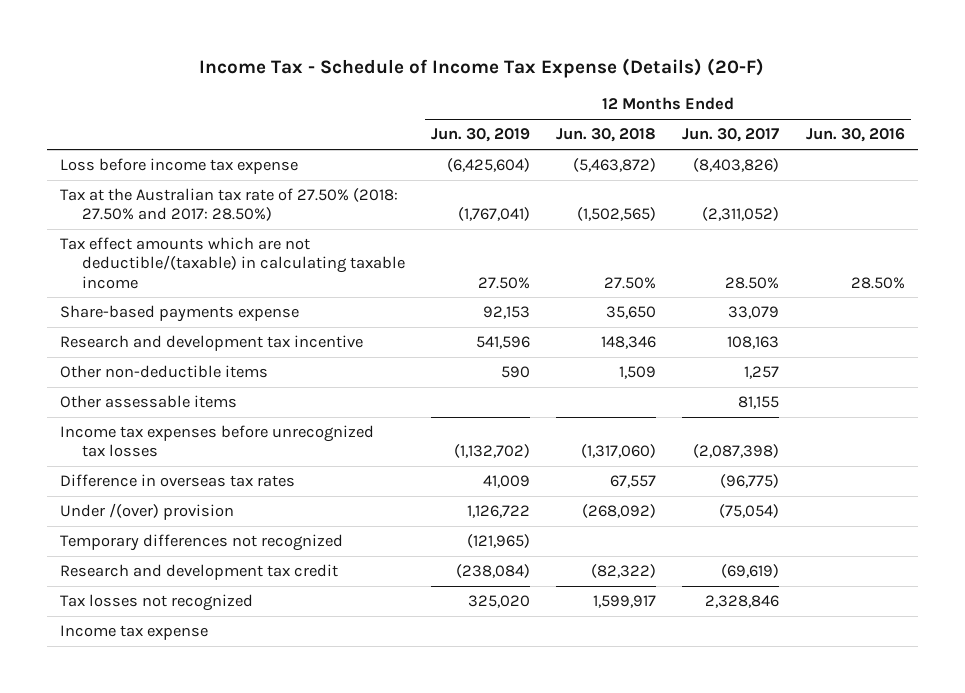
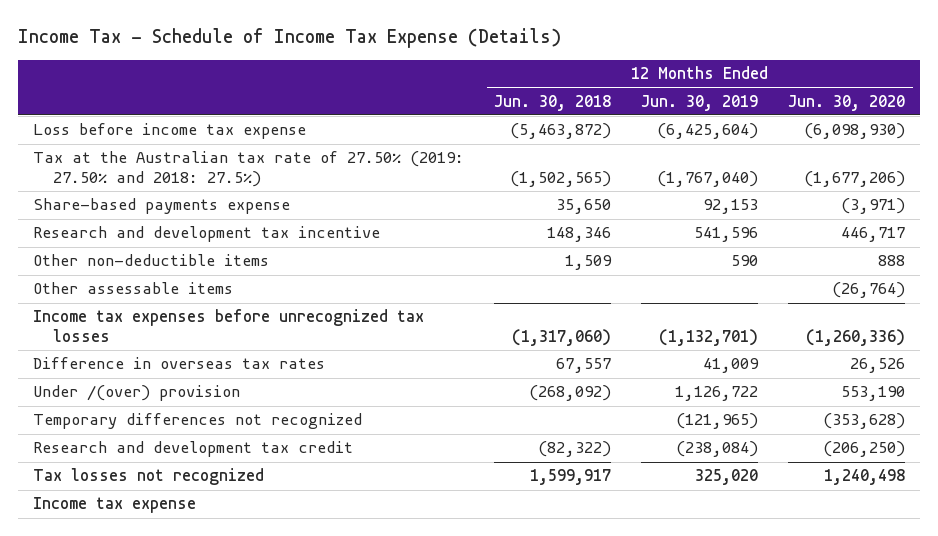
- Income Tax - Schedule of Income Tax Expense (Details) (20-F)
+ Income Tax - Schedule of Income Tax Expense (Details)
- | 12 Months Ended Jun. 30, 2019 | 12 Months Ended Jun. 30, 2018 | 12 Months Ended Jun. 30, 2017 | 12 Months Ended Jun. 30, 2016
+ | 12 Months Ended Jun. 30, 2018 | 12 Months Ended Jun. 30, 2019 | 12 Months Ended Jun. 30, 2020
- Tax at the Australian tax rate of 27.50% (2018: 27.50% and 2017: 28.50%) | (1,767,041) | (1,502,565) | (2,311,052) |
- Tax effect amounts which are not deductible/(taxable) in calculating taxable income | 27.50% | 27.50% | 28.50% | 28.50%
+ Tax at the Australian tax rate of 27.50% (2019: 27.50% and 2018: 27.5%) | (1,502,565) | (1,767,040) | (1,677,206)
- Income tax expenses before unrecognized tax losses | (1,132,702) | (1,317,060) | (2,087,398) |
+ Income tax expenses before unrecognized tax losses | (1,317,060) | (1,132,701) | (1,260,336)

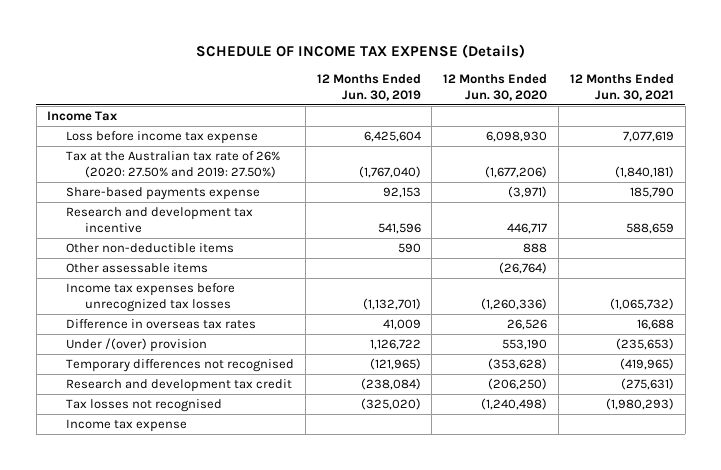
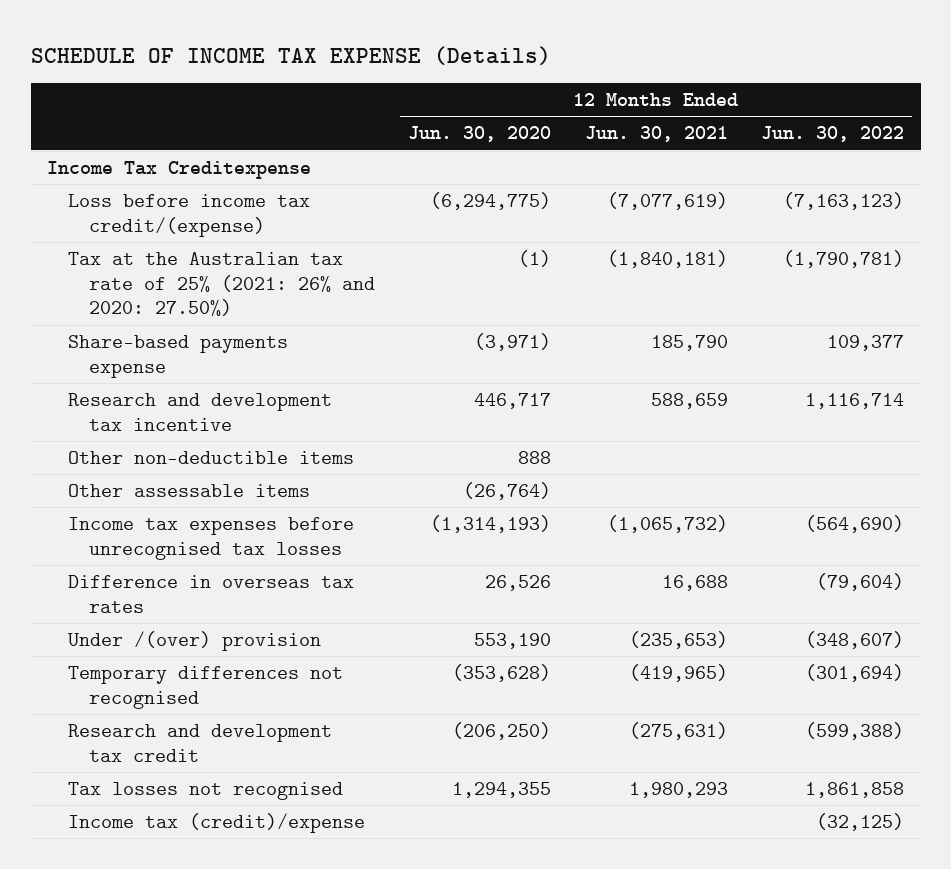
- | 12 Months Ended Jun. 30, 2019 | 12 Months Ended Jun. 30, 2020 | 12 Months Ended Jun. 30, 2021
+ | 12 Months Ended Jun. 30, 2020 | 12 Months Ended Jun. 30, 2021 | 12 Months Ended Jun. 30, 2022
- Income Tax
- Loss before income tax expense | 6,425,604 | 6,098,930 | 7,077,619
- Tax at the Australian tax rate of 26% (2020: 27.50% and 2019: 27.50%) | (1,767,040) | (1,677,206) | (1,840,181)
+ Income Tax Creditexpense
+ Loss before income tax credit/(expense) | (6,294,775) | (7,077,619) | (7,163,123)
+ Tax at the Australian tax rate of 25% (2021: 26% and 2020: 27.50%) | (1) | (1,840,181) | (1,790,781)
- Income tax expenses before unrecognized tax losses | (1,132,701) | (1,260,336) | (1,065,732)
+ Income tax expenses before unrecognised tax losses | (1,314,193) | (1,065,732) | (564,690)
- Tax losses not recognised | (325,020) | (1,240,498) | (1,980,293)
- Income tax expense
+ Tax losses not recognised | 1,294,355 | 1,980,293 | 1,861,858
+ Income tax (credit)/expense | | | (32,125)

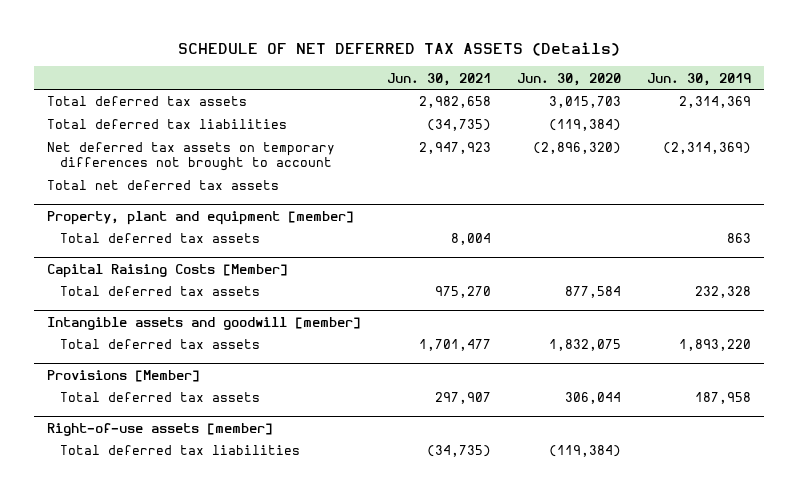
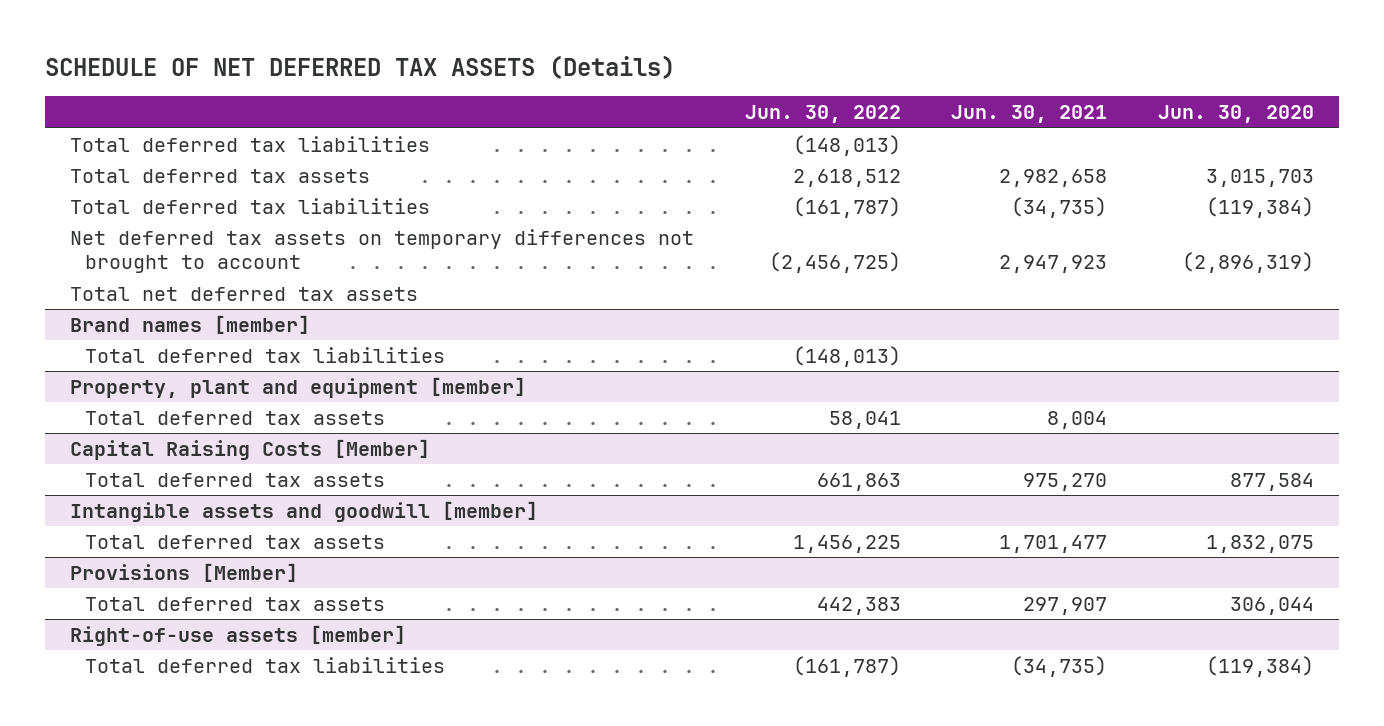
- | Jun. 30, 2021 | Jun. 30, 2020 | Jun. 30, 2019
+ | Jun. 30, 2022 | Jun. 30, 2021 | Jun. 30, 2020
+ Total deferred tax liabilities | (148,013) | |
- Net deferred tax assets on temporary differences not brought to account | 2,947,923 | (2,896,320) | (2,314,369)
+ Net deferred tax assets on temporary differences not brought to account | (2,456,725) | 2,947,923 | (2,896,319)
+ Brand names [member]
+ Total deferred tax liabilities | (148,013) | |

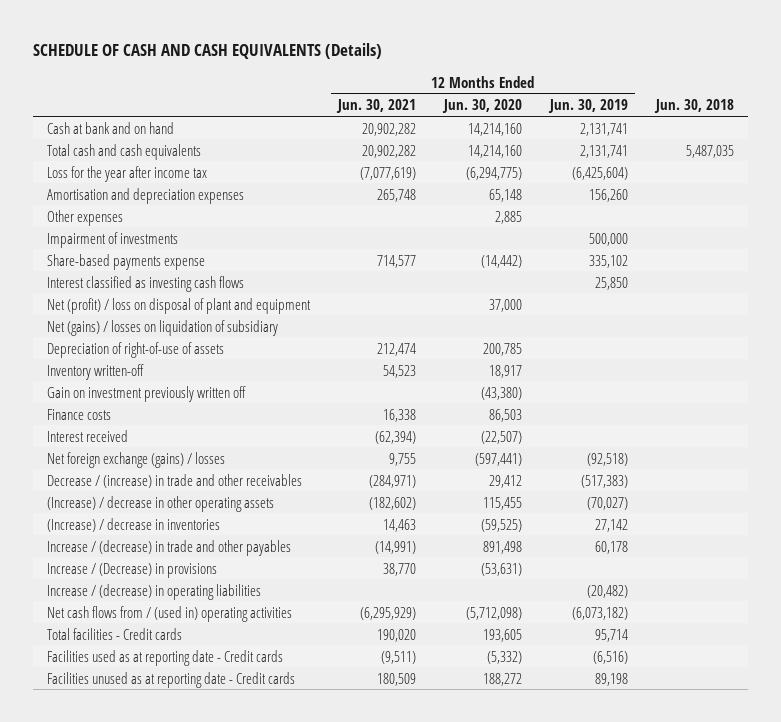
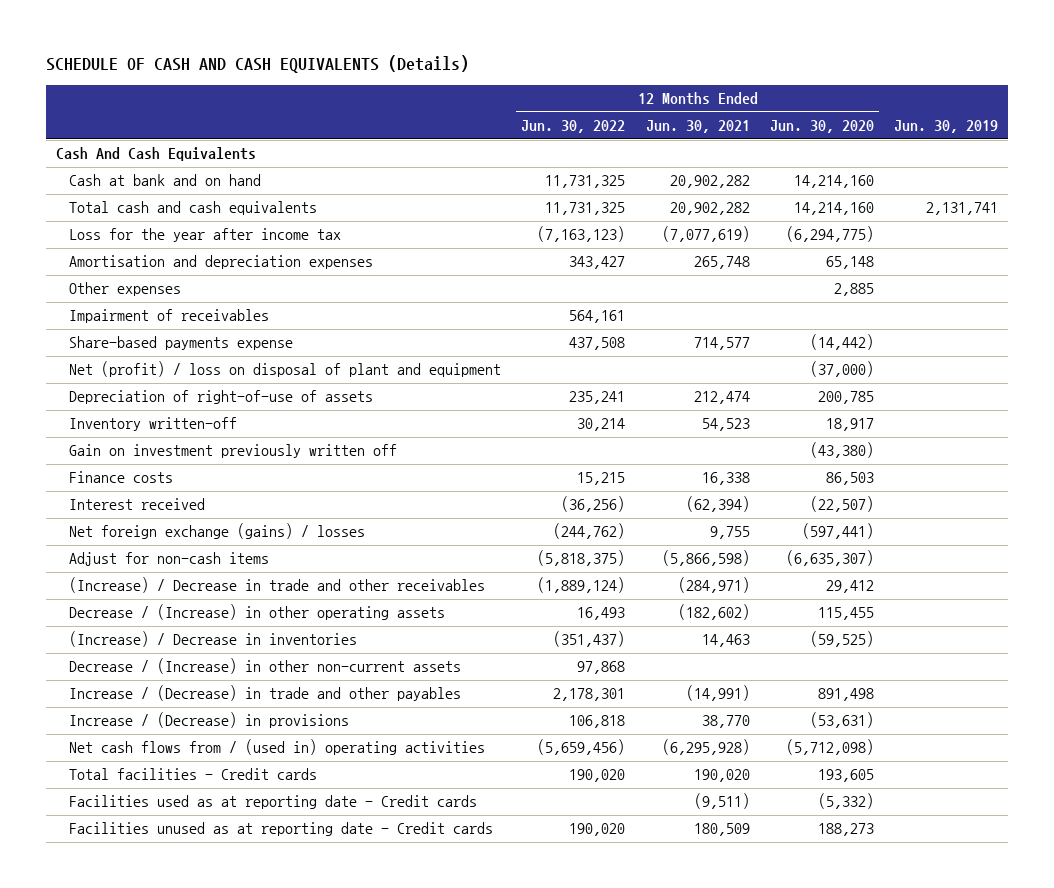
- | 12 Months Ended Jun. 30, 2021 | 12 Months Ended Jun. 30, 2020 | 12 Months Ended Jun. 30, 2019 | Jun. 30, 2018
+ | 12 Months Ended Jun. 30, 2022 | 12 Months Ended Jun. 30, 2021 | 12 Months Ended Jun. 30, 2020 | Jun. 30, 2019
+ Cash And Cash Equivalents
- Impairment of investments | | | 500,000 |
+ Impairment of receivables | 564,161 | | |
- Interest classified as investing cash flows | | | 25,850 |
- Net (profit) / loss on disposal of plant and equipment | | 37,000 | |
- Net (gains) / losses on liquidation of subsidiary
+ Net (profit) / loss on disposal of plant and equipment | | | (37,000) |
- Decrease / (increase) in trade and other receivables | (284,971) | 29,412 | (517,383) |
- (Increase) / decrease in other operating assets | (182,602) | 115,455 | (70,027) |
- (Increase) / decrease in inventories | 14,463 | (59,525) | 27,142 |
- Increase / (decrease) in trade and other payables | (14,991) | 891,498 | 60,178 |
+ Adjust for non-cash items | (5,818,375) | (5,866,598) | (6,635,307) |
+ (Increase) / Decrease in trade and other receivables | (1,889,124) | (284,971) | 29,412 |
+ Decrease / (Increase) in other operating assets | 16,493 | (182,602) | 115,455 |
+ (Increase) / Decrease in inventories | (351,437) | 14,463 | (59,525) |
+ Decrease / (Increase) in other non-current assets | 97,868 | | |
+ Increase / (Decrease) in trade and other payables | 2,178,301 | (14,991) | 891,498 |
- Increase / (decrease) in operating liabilities | | | (20,482) |
- Net cash flows from / (used in) operating activities | (6,295,929) | (5,712,098) | (6,073,182) |
+ Net cash flows from / (used in) operating activities | (5,659,456) | (6,295,928) | (5,712,098) |
- Facilities unused as at reporting date - Credit cards | 180,509 | 188,272 | 89,198 |
+ Facilities unused as at reporting date - Credit cards | 190,020 | 180,509 | 188,273 |

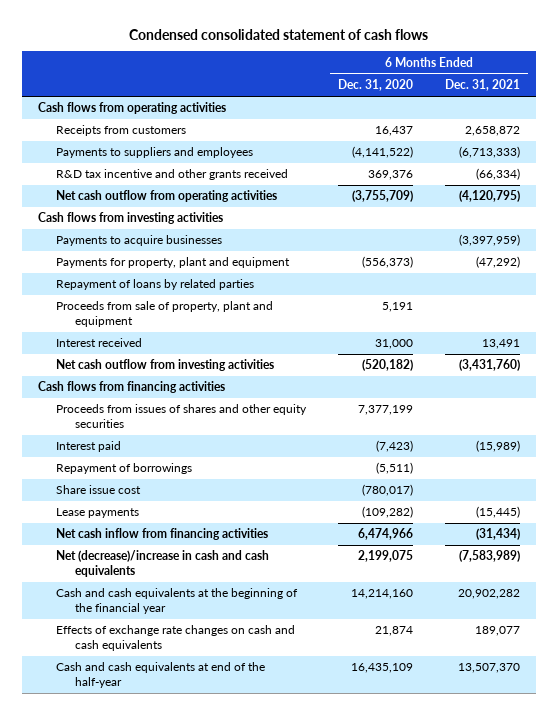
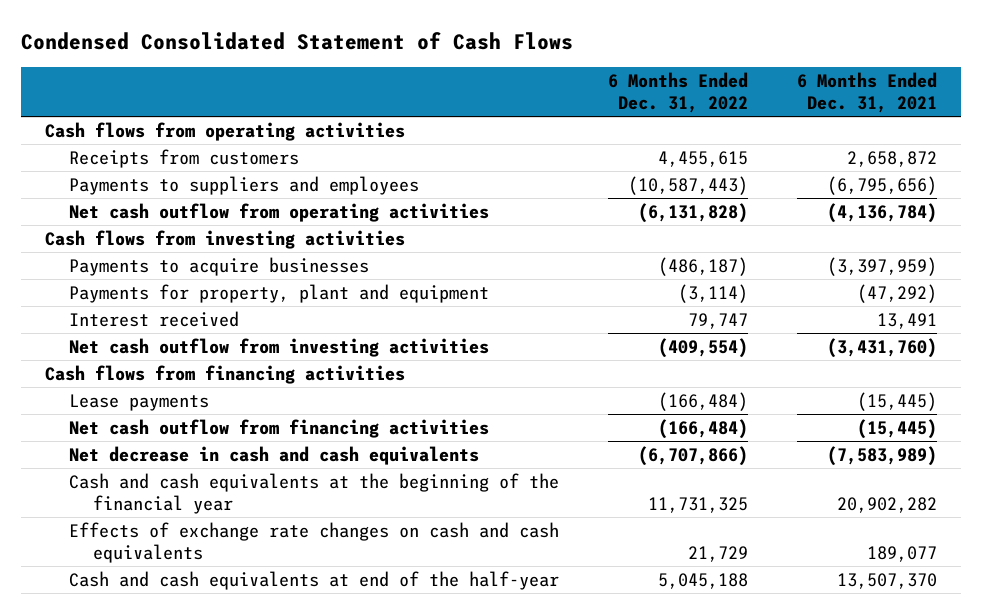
- Condensed consolidated statement of cash flows
+ Condensed Consolidated Statement of Cash Flows
- | 6 Months Ended Dec. 31, 2020 | 6 Months Ended Dec. 31, 2021
+ | 6 Months Ended Dec. 31, 2022 | 6 Months Ended Dec. 31, 2021
- Payments to suppliers and employees | (4,141,522) | (6,713,333)
- R&D tax incentive and other grants received | 369,376 | (66,334)
- Net cash outflow from operating activities | (3,755,709) | (4,120,795)
+ Payments to suppliers and employees | (10,587,443) | (6,795,656)
+ Net cash outflow from operating activities | (6,131,828) | (4,136,784)
- Repayment of loans by related parties
- Proceeds from sale of property, plant and equipment | 5,191 |
- Proceeds from issues of shares and other equity securities | 7,377,199 |
- Interest paid | (7,423) | (15,989)
- Repayment of borrowings | (5,511) |
- Share issue cost | (780,017) |
- Net cash inflow from financing activities | 6,474,966 | (31,434)
- Net (decrease)/increase in cash and cash equivalents | 2,199,075 | (7,583,989)
+ Net cash outflow from financing activities | (166,484) | (15,445)
+ Net decrease in cash and cash equivalents | (6,707,866) | (7,583,989)

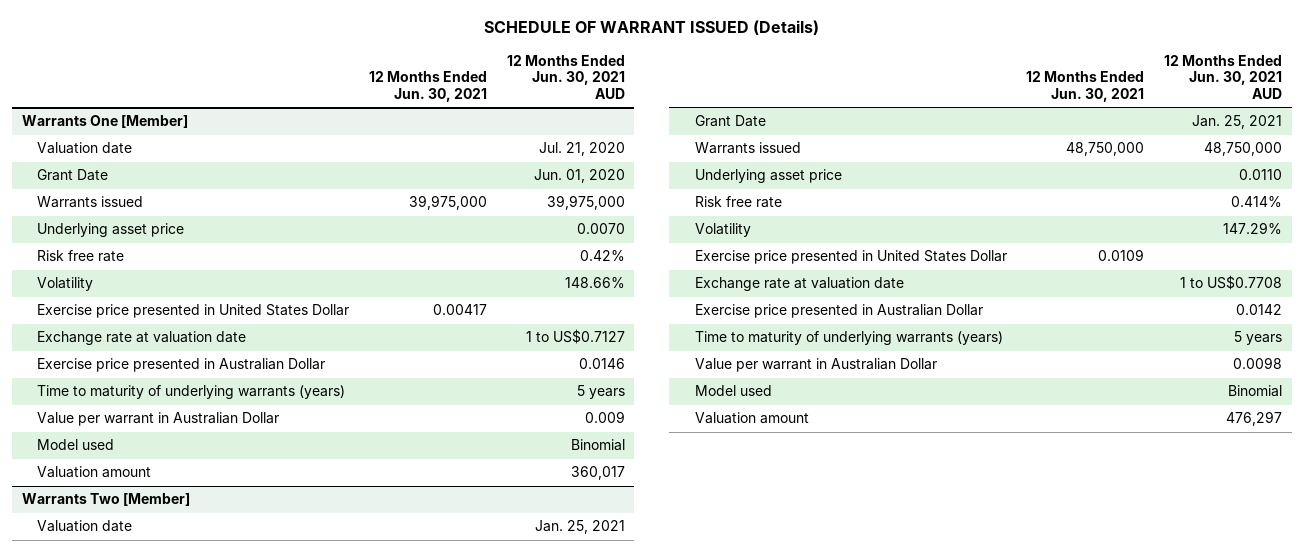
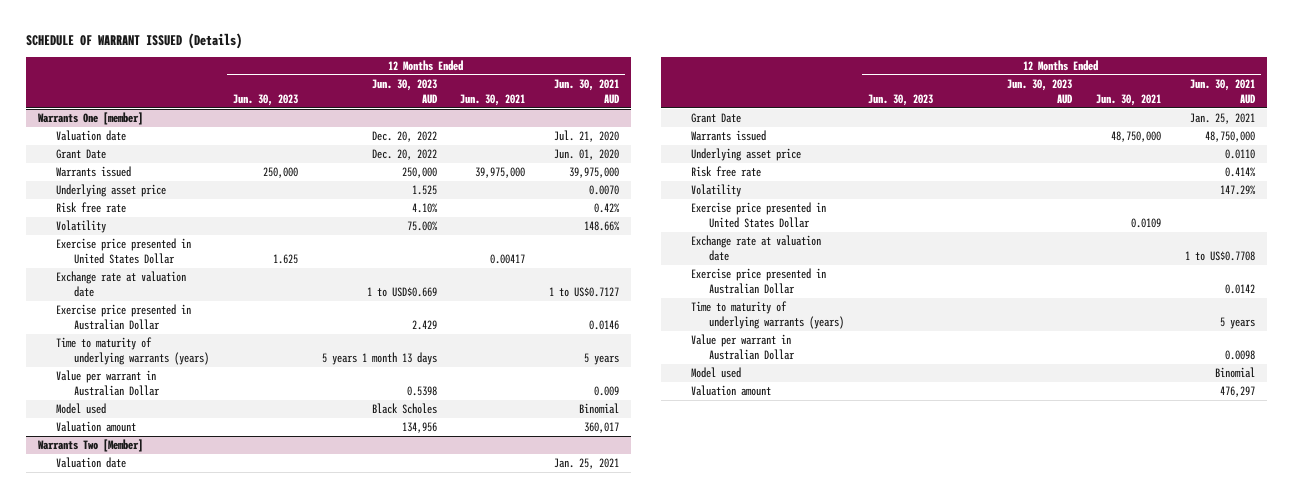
- | 12 Months Ended Jun. 30, 2021 | 12 Months Ended Jun. 30, 2021 AUD
+ | 12 Months Ended Jun. 30, 2023 | 12 Months Ended Jun. 30, 2023 AUD | 12 Months Ended Jun. 30, 2021 | 12 Months Ended Jun. 30, 2021 AUD
- Warrants One [Member]
+ Warrants One [member]

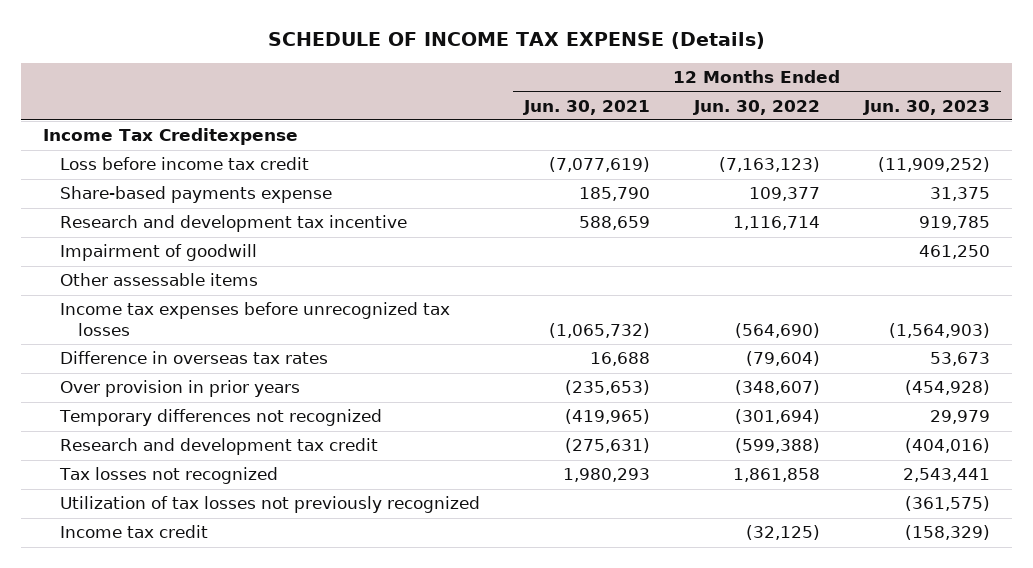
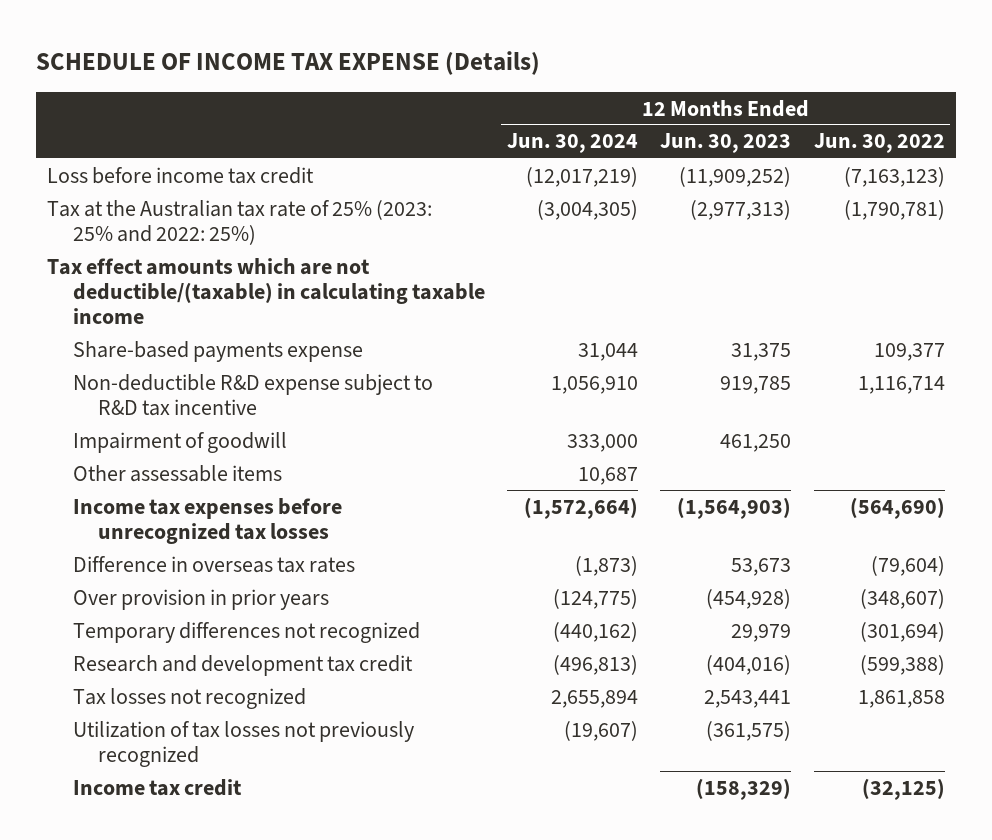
- | 12 Months Ended Jun. 30, 2021 | 12 Months Ended Jun. 30, 2022 | 12 Months Ended Jun. 30, 2023
+ | 12 Months Ended Jun. 30, 2024 | 12 Months Ended Jun. 30, 2023 | 12 Months Ended Jun. 30, 2022
- Income Tax Creditexpense
+ Tax at the Australian tax rate of 25% (2023: 25% and 2022: 25%) | (3,004,305) | (2,977,313) | (1,790,781)
+ Tax effect amounts which are not deductible/(taxable) in calculating taxable income
- Research and development tax incentive | 588,659 | 1,116,714 | 919,785
+ Non-deductible R&D expense subject to R&D tax incentive | 1,056,910 | 919,785 | 1,116,714

